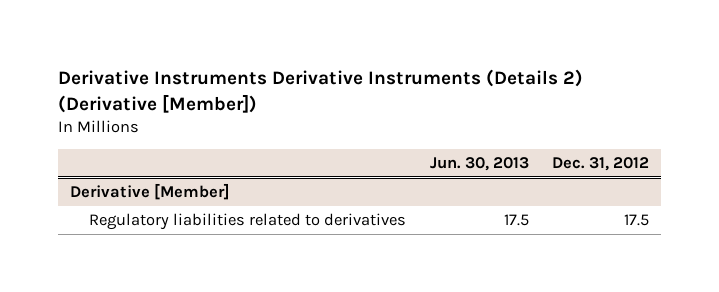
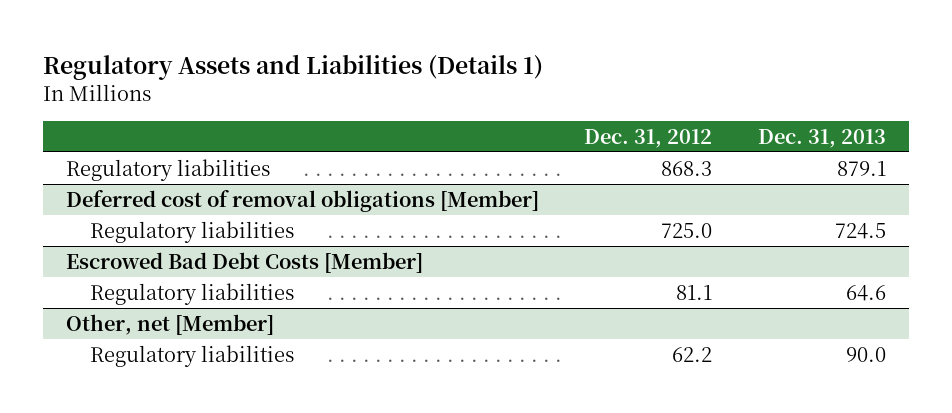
- Derivative Instruments Derivative Instruments (Details 2) (Derivative [Member])
+ Regulatory Assets and Liabilities (Details 1)
- | Jun. 30, 2013 | Dec. 31, 2012
+ | Dec. 31, 2012 | Dec. 31, 2013
- Derivative [Member]
- Regulatory liabilities related to derivatives | 17.5 | 17.5
+ Regulatory liabilities | 868.3 | 879.1
+ Deferred cost of removal obligations [Member]
+ Regulatory liabilities | 725.0 | 724.5
+ Escrowed Bad Debt Costs [Member]
+ Regulatory liabilities | 81.1 | 64.6
+ Other, net [Member]
+ Regulatory liabilities | 62.2 | 90.0

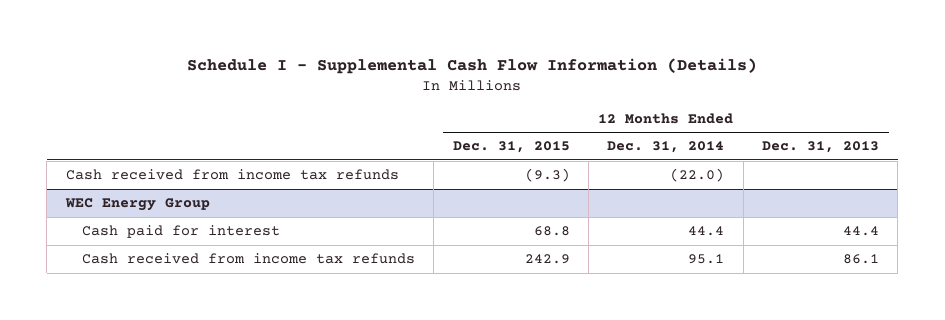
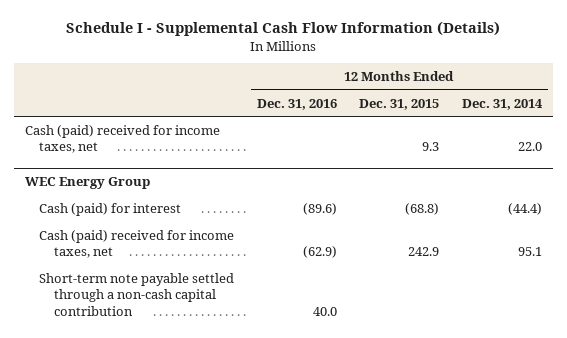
- | 12 Months Ended Dec. 31, 2015 | 12 Months Ended Dec. 31, 2014 | 12 Months Ended Dec. 31, 2013
+ | 12 Months Ended Dec. 31, 2016 | 12 Months Ended Dec. 31, 2015 | 12 Months Ended Dec. 31, 2014
- Cash received from income tax refunds | (9.3) | (22.0) |
+ Cash (paid) received for income taxes, net | | 9.3 | 22.0
@ WEC Energy Group
- Cash paid for interest | 68.8 | 44.4 | 44.4
- Cash received from income tax refunds | 242.9 | 95.1 | 86.1
+ Cash (paid) for interest | (89.6) | (68.8) | (44.4)
+ Cash (paid) received for income taxes, net | (62.9) | 242.9 | 95.1
+ Short-term note payable settled through a non-cash capital contribution | 40.0 | |

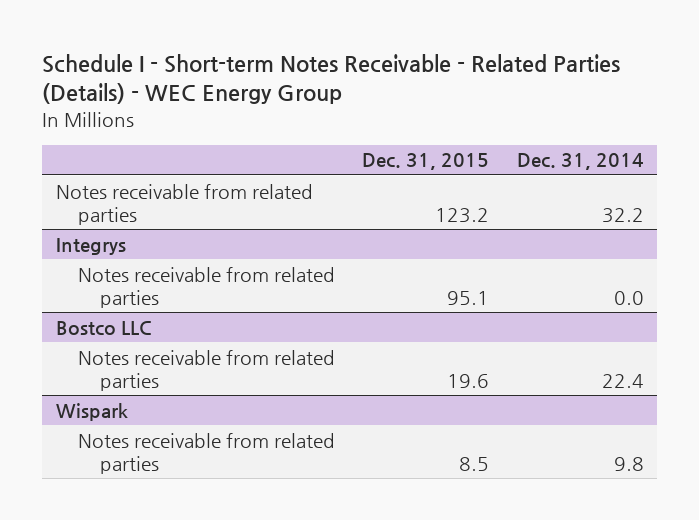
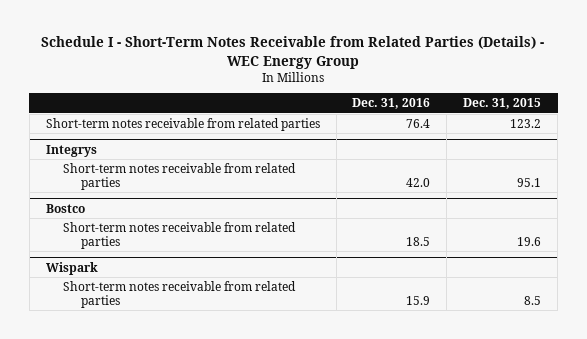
- Schedule I - Short-term Notes Receivable - Related Parties (Details) - WEC Energy Group
+ Schedule I - Short-Term Notes Receivable from Related Parties (Details) - WEC Energy Group
- | Dec. 31, 2015 | Dec. 31, 2014
+ | Dec. 31, 2016 | Dec. 31, 2015
- Notes receivable from related parties | 123.2 | 32.2
+ Short-term notes receivable from related parties | 76.4 | 123.2
@ Integrys
- Notes receivable from related parties | 95.1 | 0.0
- Bostco LLC
- Notes receivable from related parties | 19.6 | 22.4
@ Integrys
+ Short-term notes receivable from related parties | 42.0 | 95.1
+ Bostco
+ Short-term notes receivable from related parties | 18.5 | 19.6
@ Wispark
- Notes receivable from related parties | 8.5 | 9.8
+ Short-term notes receivable from related parties | 15.9 | 8.5

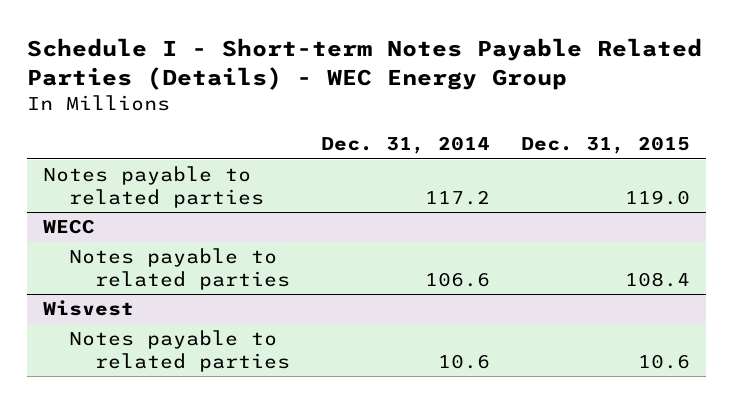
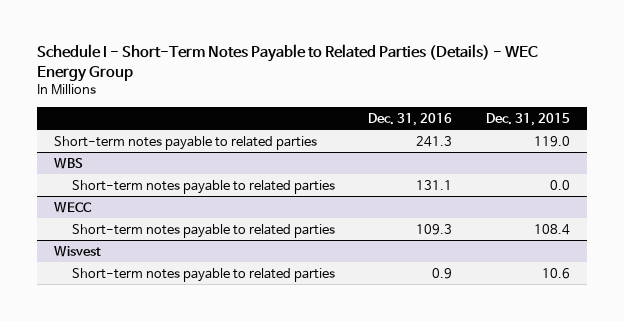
- Schedule I - Short-term Notes Payable Related Parties (Details) - WEC Energy Group
+ Schedule I - Short-Term Notes Payable to Related Parties (Details) - WEC Energy Group
- | Dec. 31, 2014 | Dec. 31, 2015
+ | Dec. 31, 2016 | Dec. 31, 2015
- Notes payable to related parties | 117.2 | 119.0
+ Short-term notes payable to related parties | 241.3 | 119.0
+ WBS
+ Short-term notes payable to related parties | 131.1 | 0.0
@ WECC
- Notes payable to related parties | 106.6 | 108.4
+ Short-term notes payable to related parties | 109.3 | 108.4
@ Wisvest
- Notes payable to related parties | 10.6 | 10.6
+ Short-term notes payable to related parties | 0.9 | 10.6

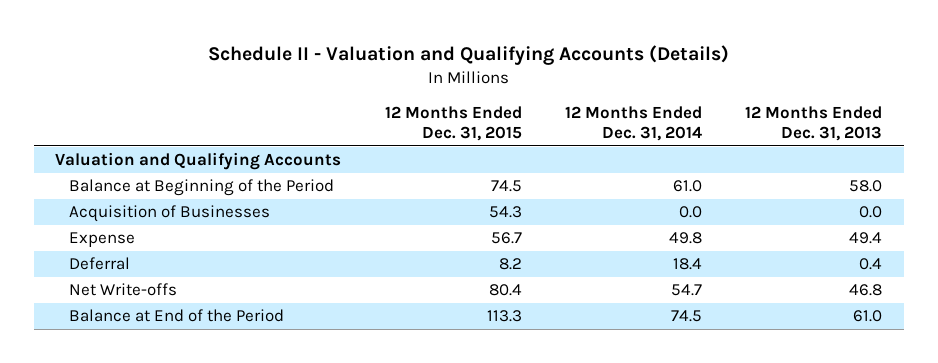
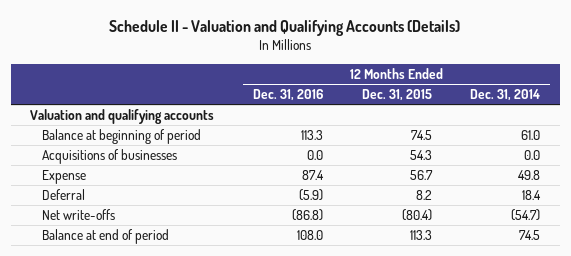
- | 12 Months Ended Dec. 31, 2015 | 12 Months Ended Dec. 31, 2014 | 12 Months Ended Dec. 31, 2013
+ | 12 Months Ended Dec. 31, 2016 | 12 Months Ended Dec. 31, 2015 | 12 Months Ended Dec. 31, 2014
- Valuation and Qualifying Accounts
- Balance at Beginning of the Period | 74.5 | 61.0 | 58.0
- Acquisition of Businesses | 54.3 | 0.0 | 0.0
+ Valuation and qualifying accounts
+ Balance at beginning of period | 113.3 | 74.5 | 61.0
+ Acquisitions of businesses | 0.0 | 54.3 | 0.0
- Net Write-offs | 80.4 | 54.7 | 46.8
- Balance at End of the Period | 113.3 | 74.5 | 61.0
+ Net write-offs | (86.8) | (80.4) | (54.7)
+ Balance at end of period | 108.0 | 113.3 | 74.5

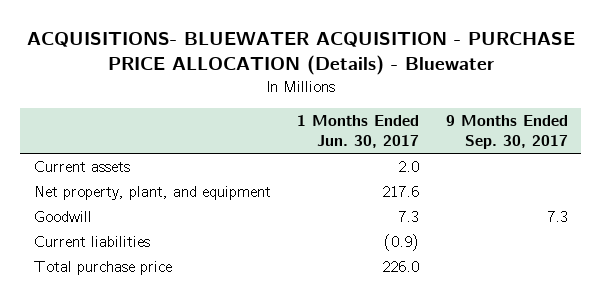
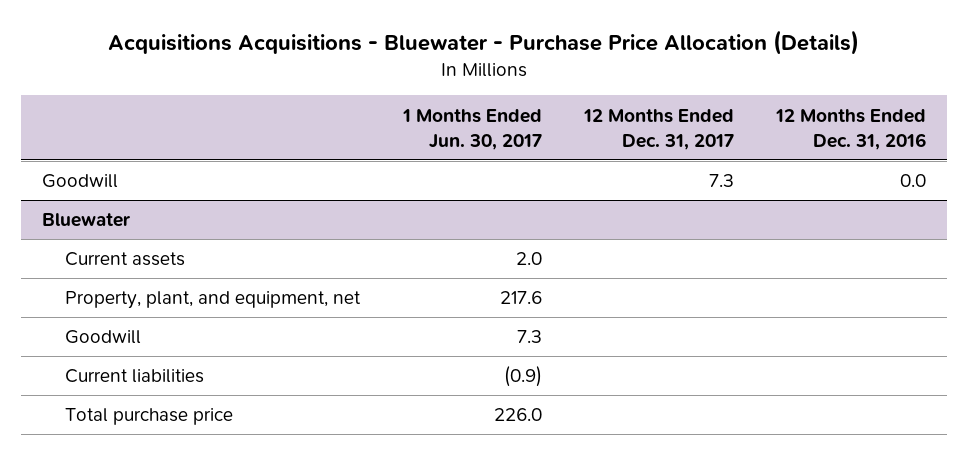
- ACQUISITIONS- BLUEWATER ACQUISITION - PURCHASE PRICE ALLOCATION (Details) - Bluewater
+ Acquisitions Acquisitions - Bluewater - Purchase Price Allocation (Details)
- | 1 Months Ended Jun. 30, 2017 | 9 Months Ended Sep. 30, 2017
+ | 1 Months Ended Jun. 30, 2017 | 12 Months Ended Dec. 31, 2017 | 12 Months Ended Dec. 31, 2016
+ Goodwill | | 7.3 | 0.0
+ Bluewater
- Net property, plant, and equipment | 217.6 |
+ Property, plant, and equipment, net | 217.6 | |

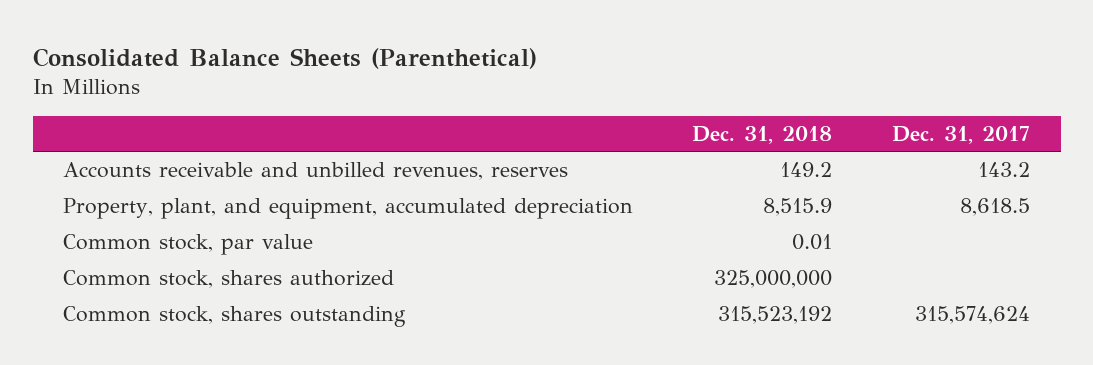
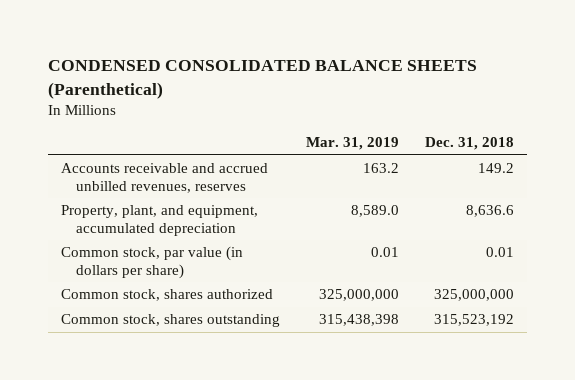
- Consolidated Balance Sheets (Parenthetical)
+ CONDENSED CONSOLIDATED BALANCE SHEETS (Parenthetical)
- | Dec. 31, 2018 | Dec. 31, 2017
+ | Mar. 31, 2019 | Dec. 31, 2018
- Accounts receivable and unbilled revenues, reserves | 149.2 | 143.2
- Property, plant, and equipment, accumulated depreciation | 8,515.9 | 8,618.5
- Common stock, par value | 0.01 |
+ Accounts receivable and accrued unbilled revenues, reserves | 163.2 | 149.2
+ Property, plant, and equipment, accumulated depreciation | 8,589.0 | 8,636.6
+ Common stock, par value (in dollars per share) | 0.01 | 0.01

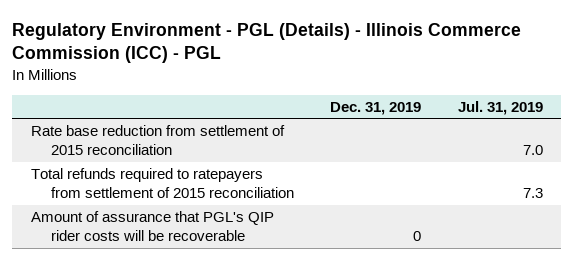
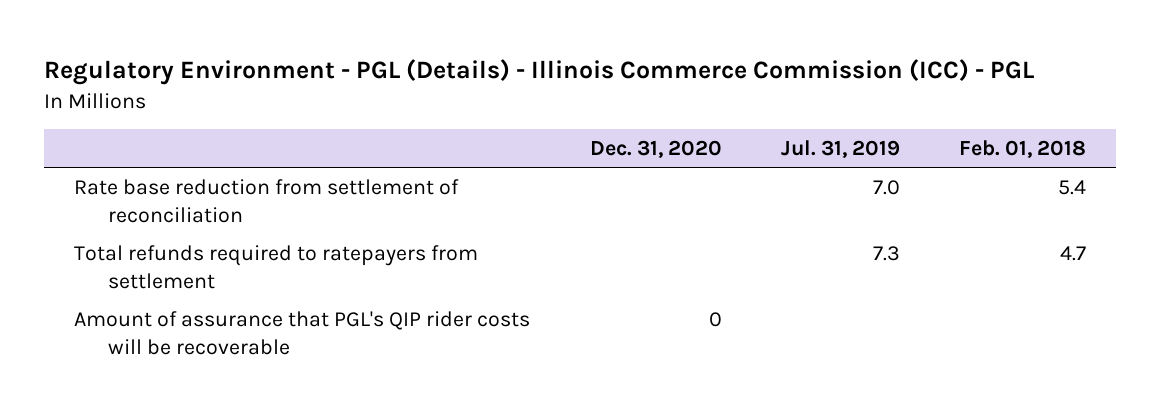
- | Dec. 31, 2019 | Jul. 31, 2019
+ | Dec. 31, 2020 | Jul. 31, 2019 | Feb. 01, 2018
- Rate base reduction from settlement of 2015 reconciliation | | 7.0
- Total refunds required to ratepayers from settlement of 2015 reconciliation | | 7.3
+ Rate base reduction from settlement of reconciliation | | 7.0 | 5.4
+ Total refunds required to ratepayers from settlement | | 7.3 | 4.7

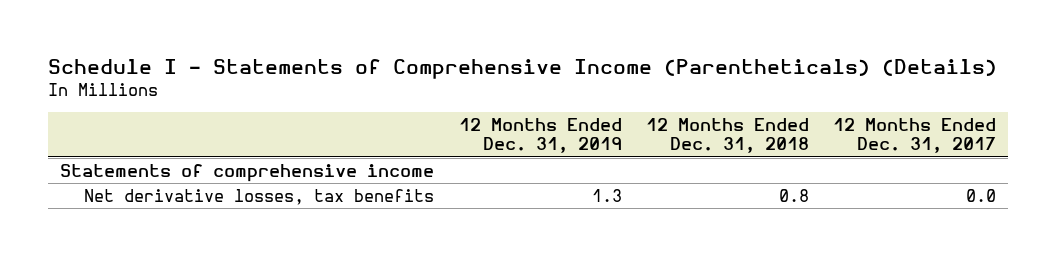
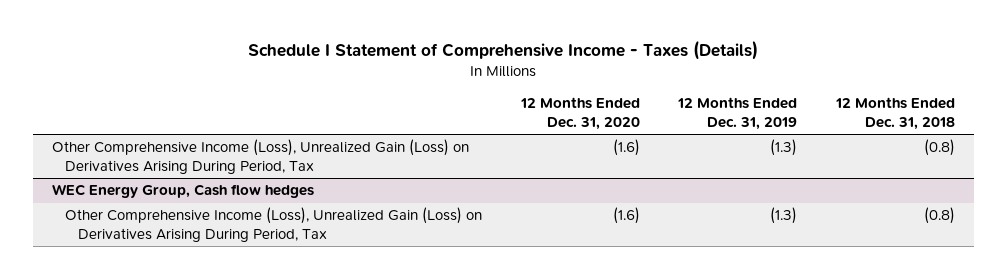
- Schedule I - Statements of Comprehensive Income (Parentheticals) (Details)
+ Schedule I Statement of Comprehensive Income - Taxes (Details)
- | 12 Months Ended Dec. 31, 2019 | 12 Months Ended Dec. 31, 2018 | 12 Months Ended Dec. 31, 2017
+ | 12 Months Ended Dec. 31, 2020 | 12 Months Ended Dec. 31, 2019 | 12 Months Ended Dec. 31, 2018
- Statements of comprehensive income
- Net derivative losses, tax benefits | 1.3 | 0.8 | 0.0
+ Other Comprehensive Income (Loss), Unrealized Gain (Loss) on Derivatives Arising During Period, Tax | (1.6) | (1.3) | (0.8)
+ WEC Energy Group, Cash flow hedges
+ Other Comprehensive Income (Loss), Unrealized Gain (Loss) on Derivatives Arising During Period, Tax | (1.6) | (1.3) | (0.8)

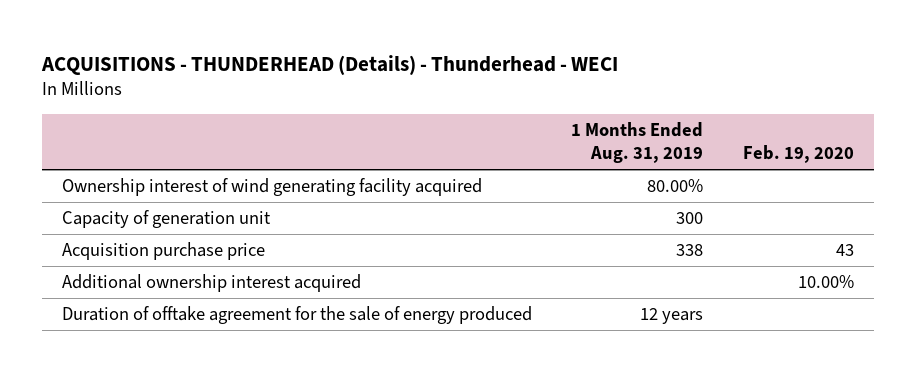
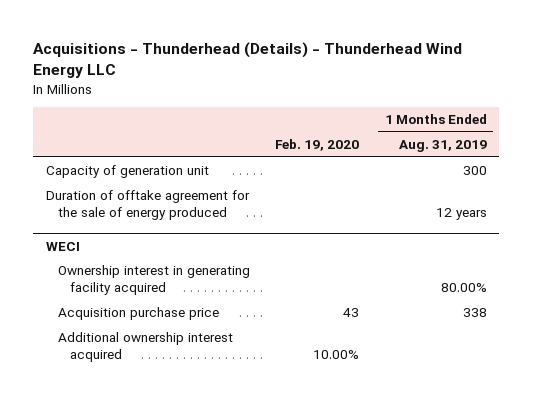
- ACQUISITIONS - THUNDERHEAD (Details) - Thunderhead - WECI
+ Acquisitions - Thunderhead (Details) - Thunderhead Wind Energy LLC
- | 1 Months Ended Aug. 31, 2019 | Feb. 19, 2020
+ | Feb. 19, 2020 | 1 Months Ended Aug. 31, 2019
- Ownership interest of wind generating facility acquired | 80.00% |
moved up: Duration of offtake agreement for the sale of energy produced | | 12 years
+ WECI
+ Ownership interest in generating facility acquired | | 80.00%

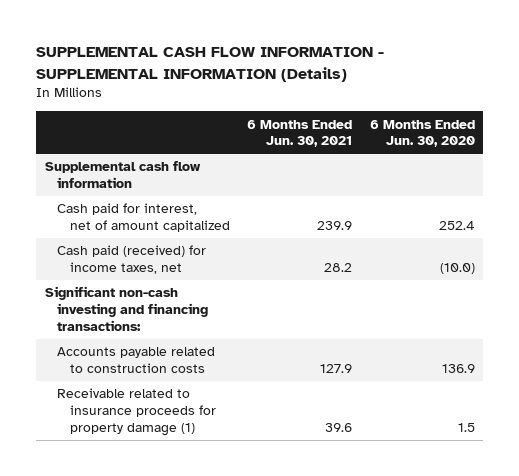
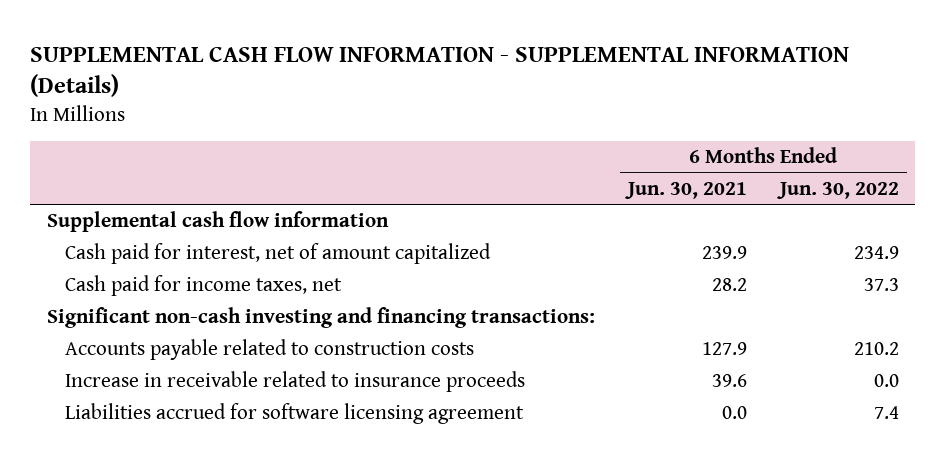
- | 6 Months Ended Jun. 30, 2021 | 6 Months Ended Jun. 30, 2020
+ | 6 Months Ended Jun. 30, 2021 | 6 Months Ended Jun. 30, 2022
- Cash paid (received) for income taxes, net | 28.2 | (10.0)
+ Cash paid for income taxes, net | 28.2 | 37.3
- Receivable related to insurance proceeds for property damage (1) | 39.6 | 1.5
+ Increase in receivable related to insurance proceeds | 39.6 | 0.0
+ Liabilities accrued for software licensing agreement | 0.0 | 7.4

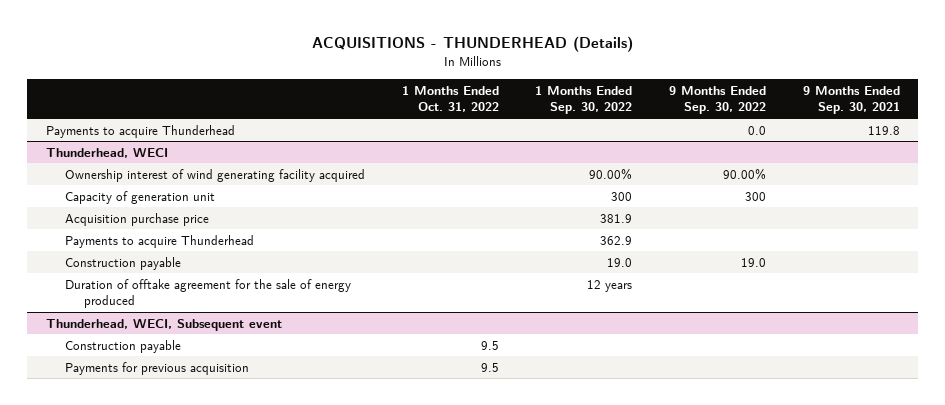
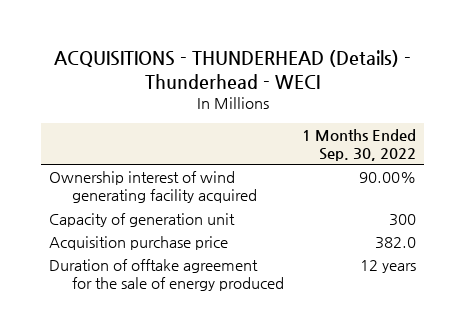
- ACQUISITIONS - THUNDERHEAD (Details)
+ ACQUISITIONS - THUNDERHEAD (Details) - Thunderhead - WECI
- | 1 Months Ended Oct. 31, 2022 | 1 Months Ended Sep. 30, 2022 | 9 Months Ended Sep. 30, 2022 | 9 Months Ended Sep. 30, 2021
+ | 1 Months Ended Sep. 30, 2022
- Payments to acquire Thunderhead | | | 0.0 | 119.8
- Thunderhead, WECI
- Acquisition purchase price | | 381.9 | |
- Payments to acquire Thunderhead | | 362.9 | |
- Construction payable | | 19.0 | 19.0 |
+ Acquisition purchase price | 382.0
- Thunderhead, WECI, Subsequent event
- Construction payable | 9.5 | | |
- Payments for previous acquisition | 9.5 | | |

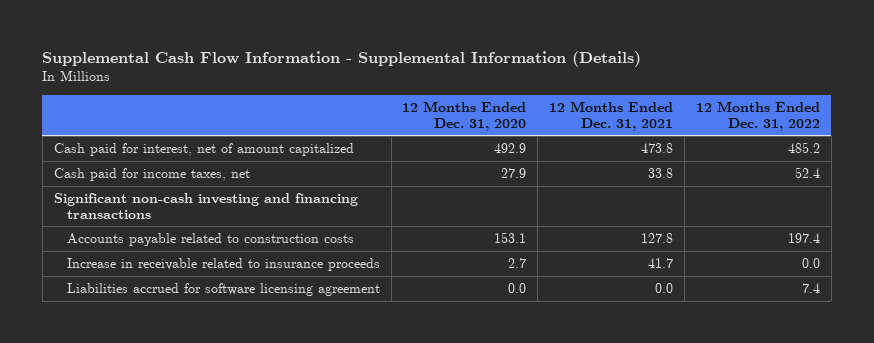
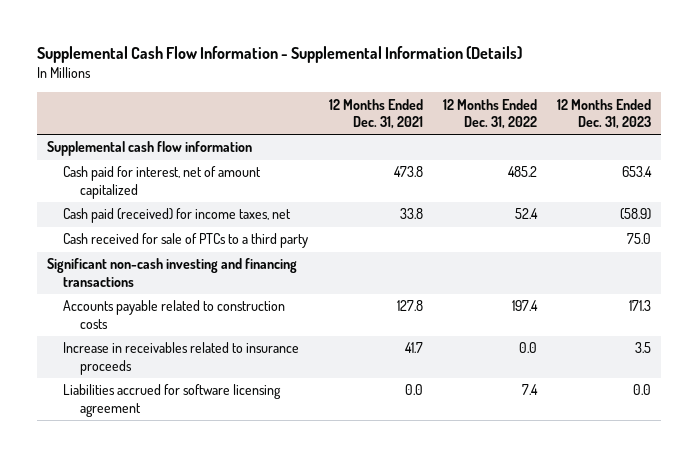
- | 12 Months Ended Dec. 31, 2020 | 12 Months Ended Dec. 31, 2021 | 12 Months Ended Dec. 31, 2022
+ | 12 Months Ended Dec. 31, 2021 | 12 Months Ended Dec. 31, 2022 | 12 Months Ended Dec. 31, 2023
+ Supplemental cash flow information
- Cash paid for income taxes, net | 27.9 | 33.8 | 52.4
+ Cash paid (received) for income taxes, net | 33.8 | 52.4 | (58.9)
+ Cash received for sale of PTCs to a third party | | | 75.0
- Increase in receivable related to insurance proceeds | 2.7 | 41.7 | 0.0
+ Increase in receivables related to insurance proceeds | 41.7 | 0.0 | 3.5

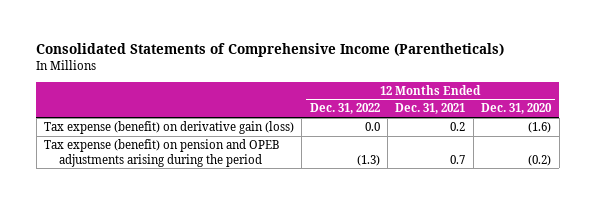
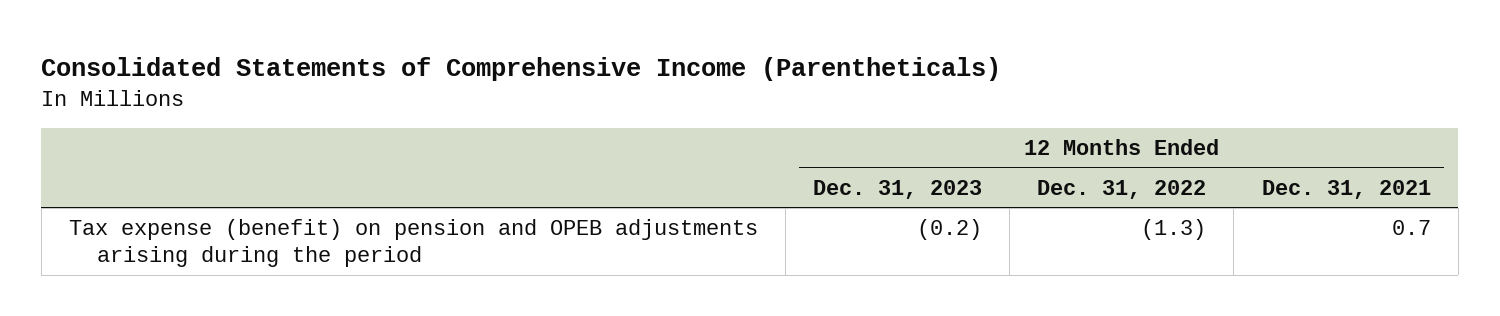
- | 12 Months Ended Dec. 31, 2022 | 12 Months Ended Dec. 31, 2021 | 12 Months Ended Dec. 31, 2020
+ | 12 Months Ended Dec. 31, 2023 | 12 Months Ended Dec. 31, 2022 | 12 Months Ended Dec. 31, 2021
- Tax expense (benefit) on derivative gain (loss) | 0.0 | 0.2 | (1.6)

